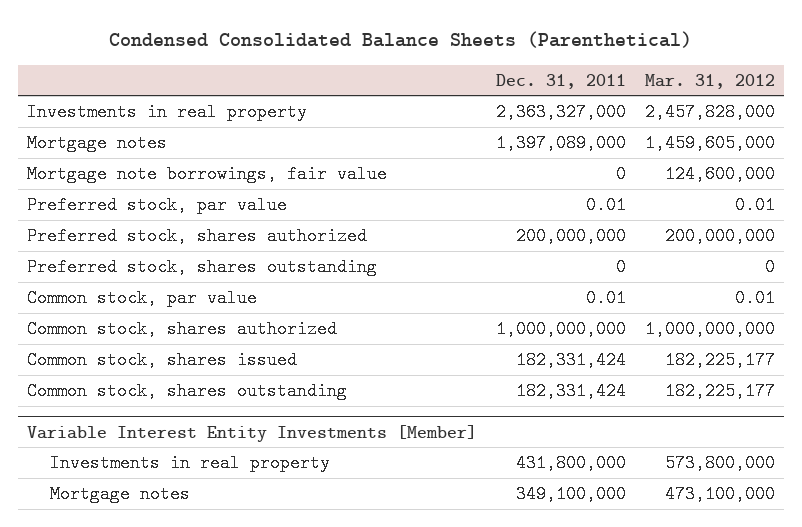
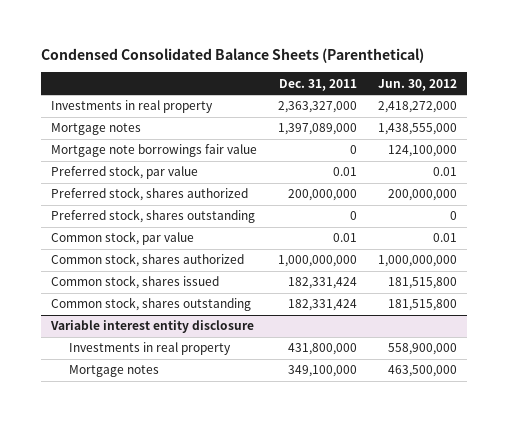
- | Dec. 31, 2011 | Mar. 31, 2012
+ | Dec. 31, 2011 | Jun. 30, 2012
- Mortgage note borrowings, fair value | 0 | 124,600,000
+ Mortgage note borrowings fair value | 0 | 124,100,000
- Variable Interest Entity Investments [Member]
+ Variable interest entity disclosure

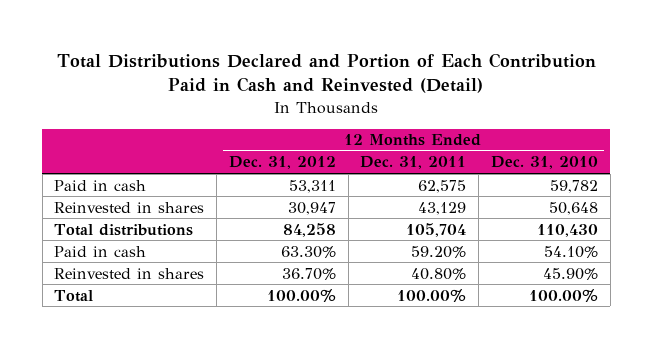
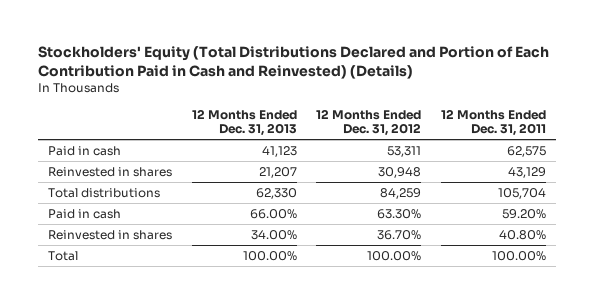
- Total Distributions Declared and Portion of Each Contribution Paid in Cash and Reinvested (Detail)
+ Stockholders' Equity (Total Distributions Declared and Portion of Each Contribution Paid in Cash and Reinvested) (Details)
- | 12 Months Ended Dec. 31, 2012 | 12 Months Ended Dec. 31, 2011 | 12 Months Ended Dec. 31, 2010
+ | 12 Months Ended Dec. 31, 2013 | 12 Months Ended Dec. 31, 2012 | 12 Months Ended Dec. 31, 2011
- Reinvested in shares | 30,947 | 43,129 | 50,648
- Total distributions | 84,258 | 105,704 | 110,430
+ Reinvested in shares | 21,207 | 30,948 | 43,129
+ Total distributions | 62,330 | 84,259 | 105,704

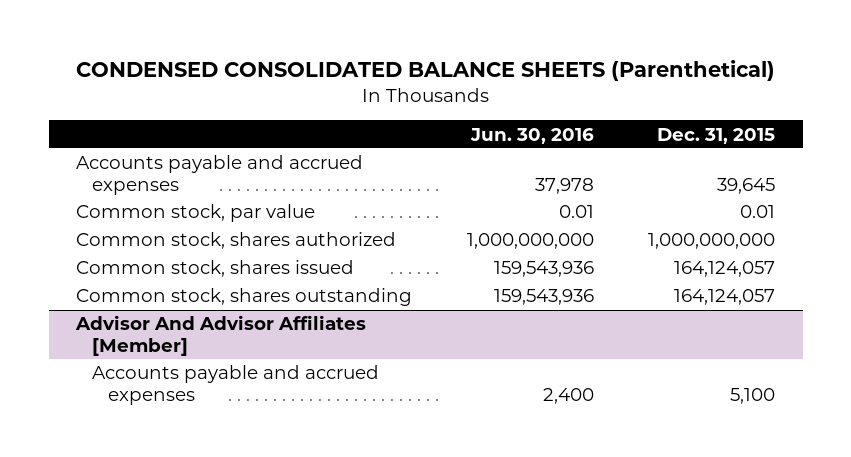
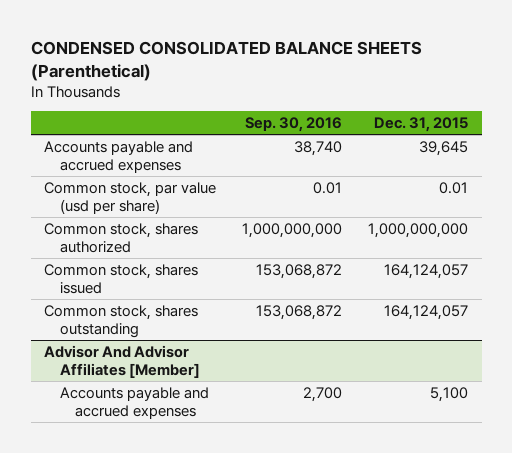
- | Jun. 30, 2016 | Dec. 31, 2015
+ | Sep. 30, 2016 | Dec. 31, 2015
- Common stock, par value | 0.01 | 0.01
+ Common stock, par value (usd per share) | 0.01 | 0.01

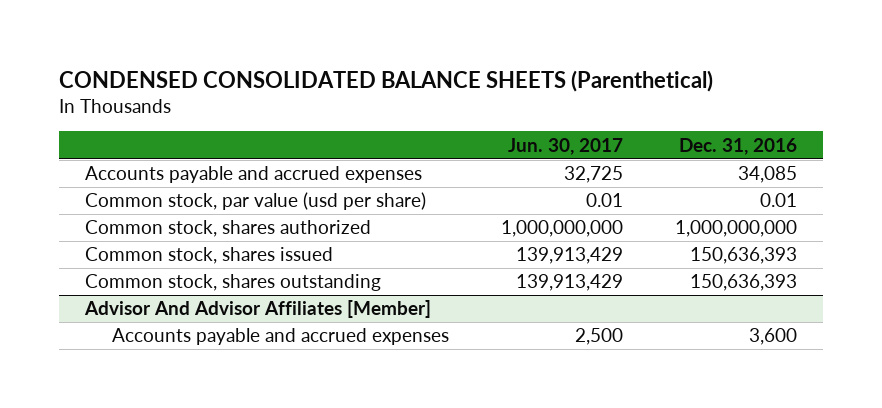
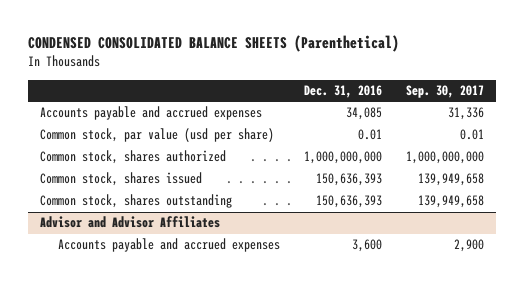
- | Jun. 30, 2017 | Dec. 31, 2016
+ | Dec. 31, 2016 | Sep. 30, 2017
- Advisor And Advisor Affiliates [Member]
+ Advisor and Advisor Affiliates

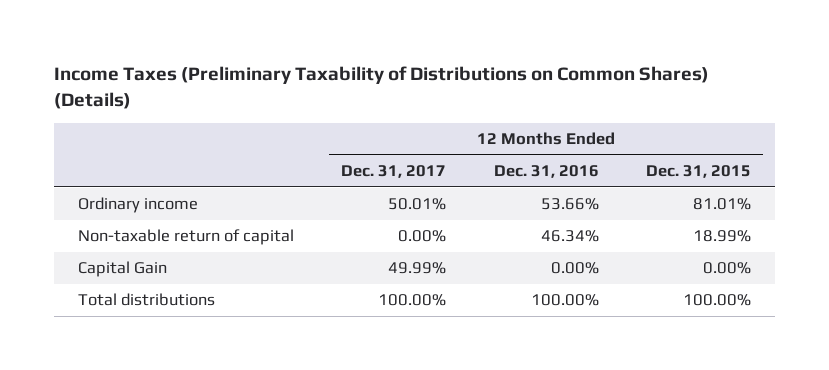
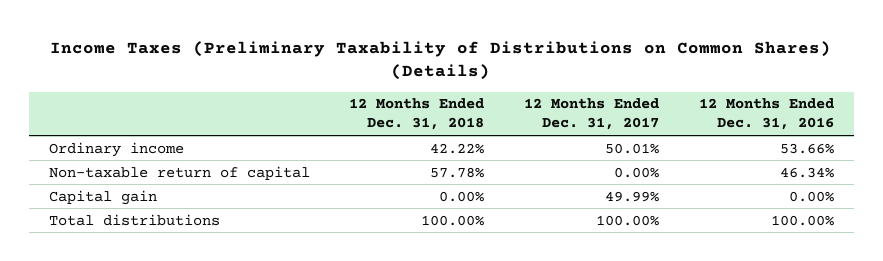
- | 12 Months Ended Dec. 31, 2017 | 12 Months Ended Dec. 31, 2016 | 12 Months Ended Dec. 31, 2015
+ | 12 Months Ended Dec. 31, 2018 | 12 Months Ended Dec. 31, 2017 | 12 Months Ended Dec. 31, 2016
- Capital Gain | 49.99% | 0.00% | 0.00%
+ Capital gain | 0.00% | 49.99% | 0.00%

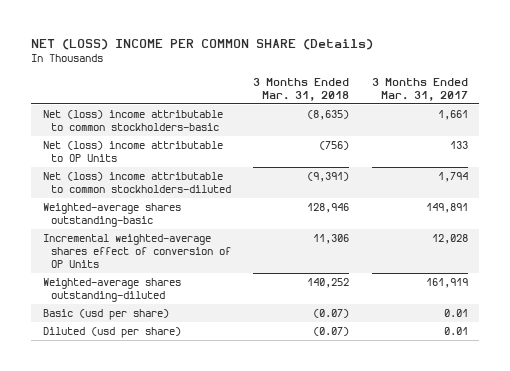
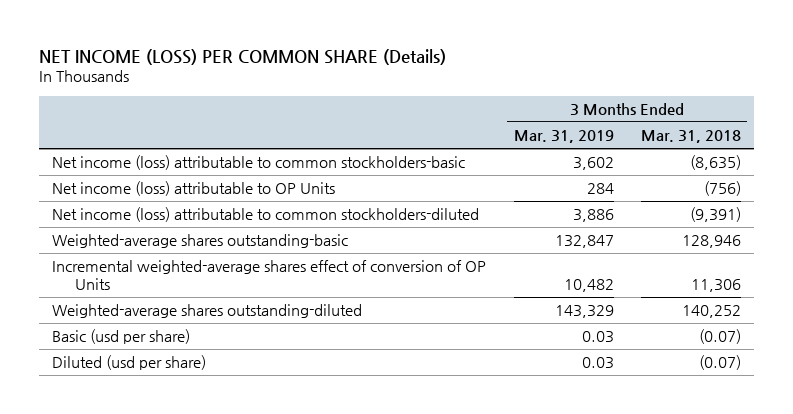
- NET (LOSS) INCOME PER COMMON SHARE (Details)
+ NET INCOME (LOSS) PER COMMON SHARE (Details)
- | 3 Months Ended Mar. 31, 2018 | 3 Months Ended Mar. 31, 2017
+ | 3 Months Ended Mar. 31, 2019 | 3 Months Ended Mar. 31, 2018
- Net (loss) income attributable to common stockholders-basic | (8,635) | 1,661
- Net (loss) income attributable to OP Units | (756) | 133
- Net (loss) income attributable to common stockholders-diluted | (9,391) | 1,794
+ Net income (loss) attributable to common stockholders-basic | 3,602 | (8,635)
+ Net income (loss) attributable to OP Units | 284 | (756)
+ Net income (loss) attributable to common stockholders-diluted | 3,886 | (9,391)

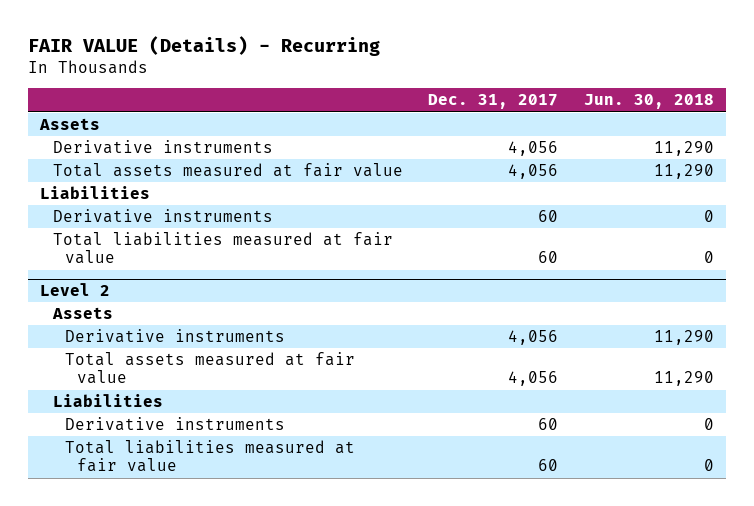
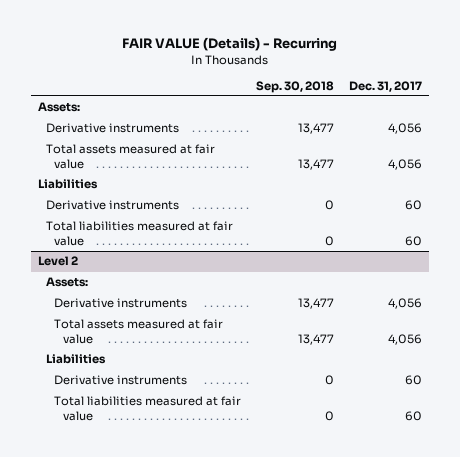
- | Dec. 31, 2017 | Jun. 30, 2018
+ | Sep. 30, 2018 | Dec. 31, 2017
- Assets
+ Assets:
@ Level 2
- Assets
+ Assets:

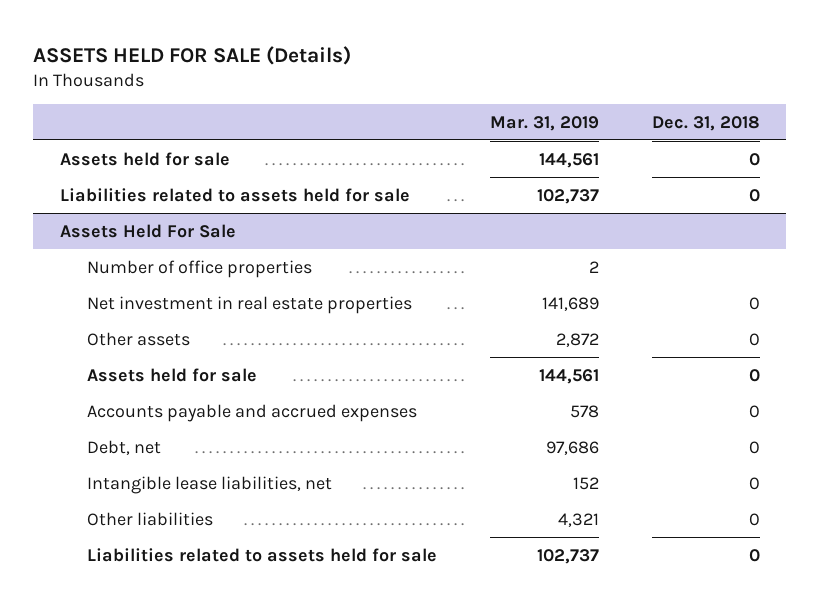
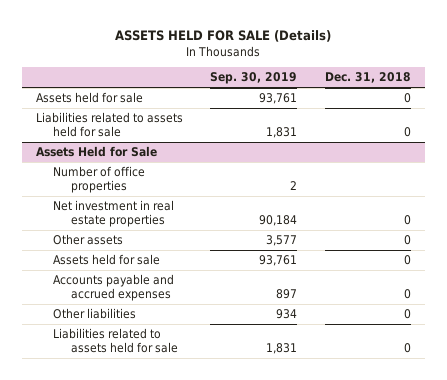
- | Mar. 31, 2019 | Dec. 31, 2018
+ | Sep. 30, 2019 | Dec. 31, 2018
- Assets Held For Sale
+ Assets Held for Sale
- Debt, net | 97,686 | 0
- Intangible lease liabilities, net | 152 | 0

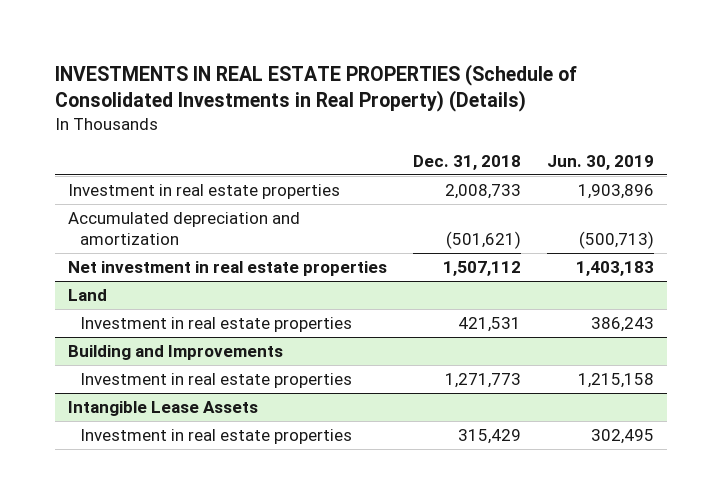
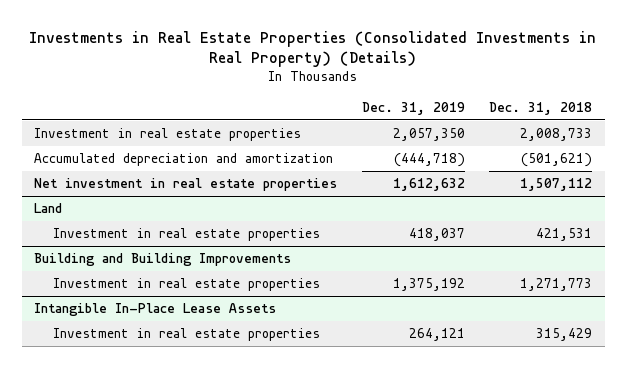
- INVESTMENTS IN REAL ESTATE PROPERTIES (Schedule of Consolidated Investments in Real Property) (Details)
+ Investments in Real Estate Properties (Consolidated Investments in Real Property) (Details)
- | Dec. 31, 2018 | Jun. 30, 2019
+ | Dec. 31, 2019 | Dec. 31, 2018
- Building and Improvements
+ Building and Building Improvements
- Intangible Lease Assets
+ Intangible In-Place Lease Assets

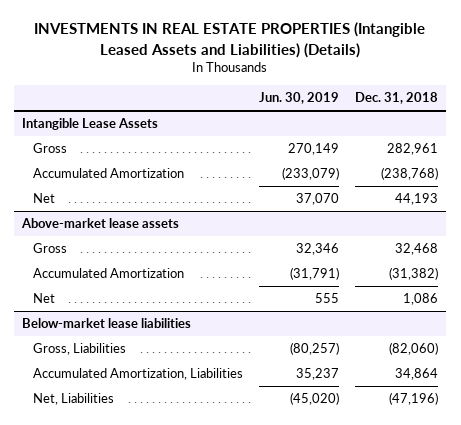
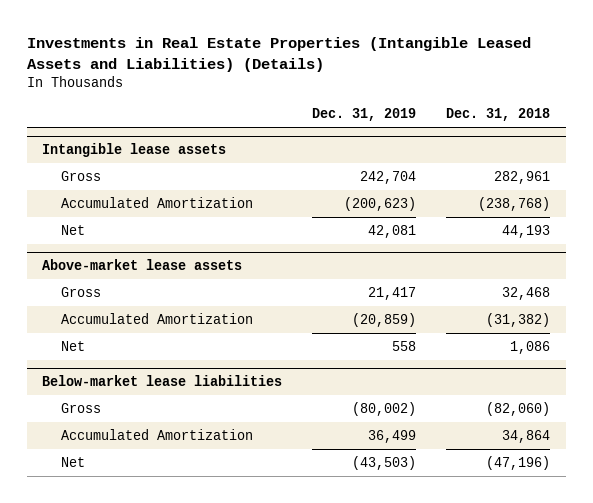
- INVESTMENTS IN REAL ESTATE PROPERTIES (Intangible Leased Assets and Liabilities) (Details)
+ Investments in Real Estate Properties (Intangible Leased Assets and Liabilities) (Details)
- | Jun. 30, 2019 | Dec. 31, 2018
+ | Dec. 31, 2019 | Dec. 31, 2018
- Intangible Lease Assets
+ Intangible lease assets
@ Below-market lease liabilities
- Gross, Liabilities | (80,257) | (82,060)
- Accumulated Amortization, Liabilities | 35,237 | 34,864
- Net, Liabilities | (45,020) | (47,196)
+ Gross | (80,002) | (82,060)
+ Accumulated Amortization | 36,499 | 34,864
+ Net | (43,503) | (47,196)

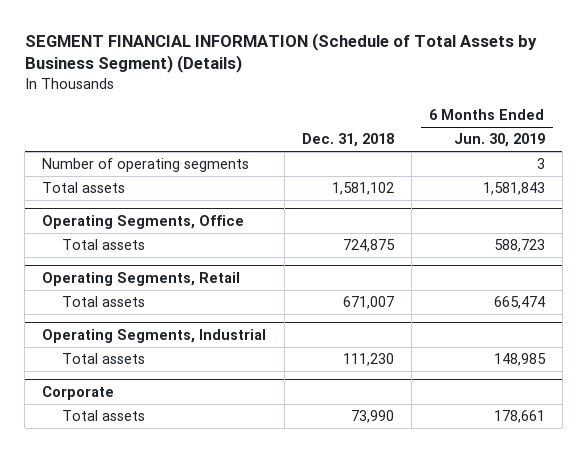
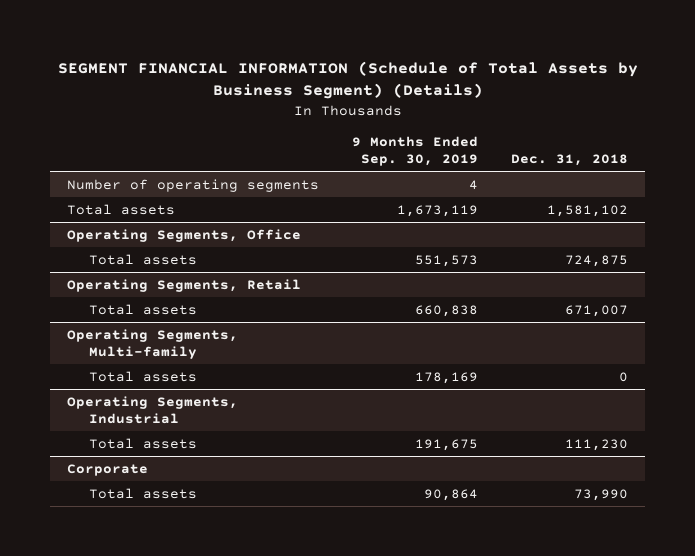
- | Dec. 31, 2018 | 6 Months Ended Jun. 30, 2019
+ | 9 Months Ended Sep. 30, 2019 | Dec. 31, 2018
+ Operating Segments, Multi-family
+ Total assets | 178,169 | 0

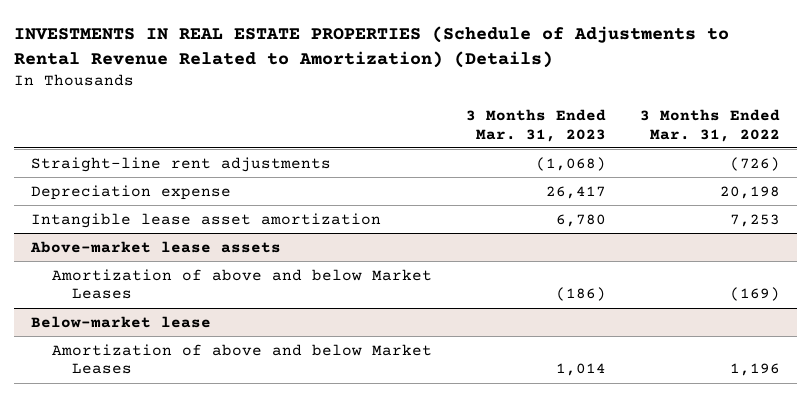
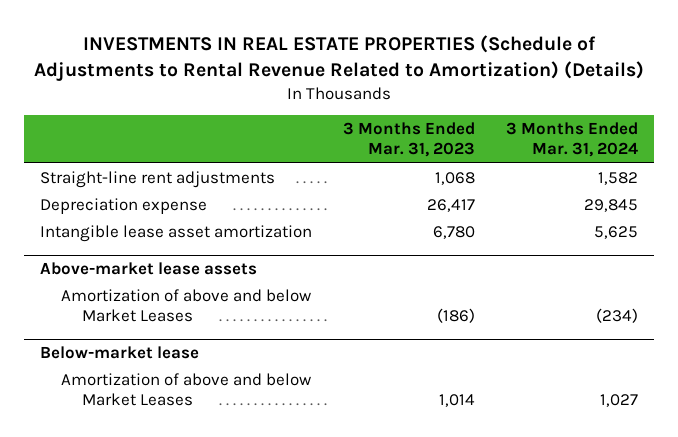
- | 3 Months Ended Mar. 31, 2023 | 3 Months Ended Mar. 31, 2022
+ | 3 Months Ended Mar. 31, 2023 | 3 Months Ended Mar. 31, 2024
- Straight-line rent adjustments | (1,068) | (726)
+ Straight-line rent adjustments | 1,068 | 1,582

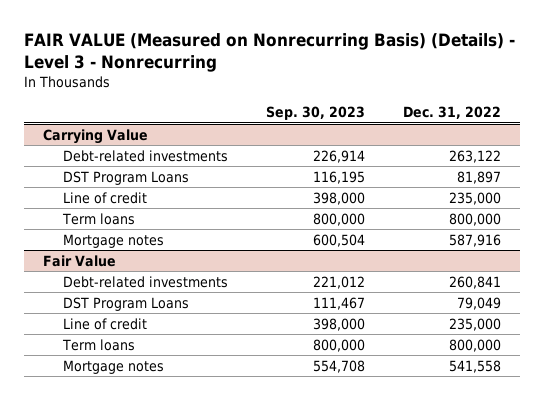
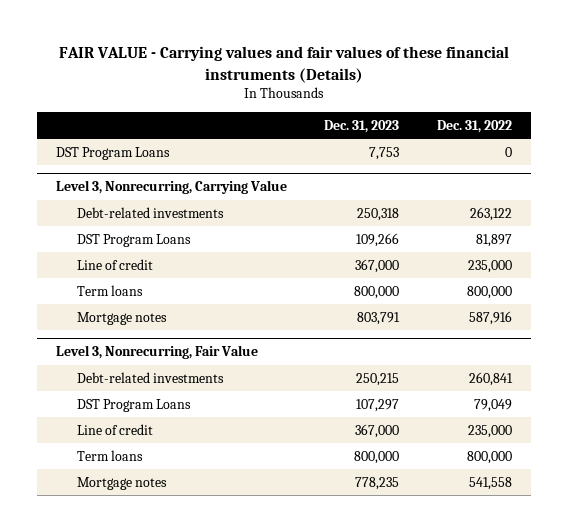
- FAIR VALUE (Measured on Nonrecurring Basis) (Details) - Level 3 - Nonrecurring
+ FAIR VALUE - Carrying values and fair values of these financial instruments (Details)
- | Sep. 30, 2023 | Dec. 31, 2022
+ | Dec. 31, 2023 | Dec. 31, 2022
- Carrying Value
+ DST Program Loans | 7,753 | 0
+ Level 3, Nonrecurring, Carrying Value
- Fair Value
+ Level 3, Nonrecurring, Fair Value

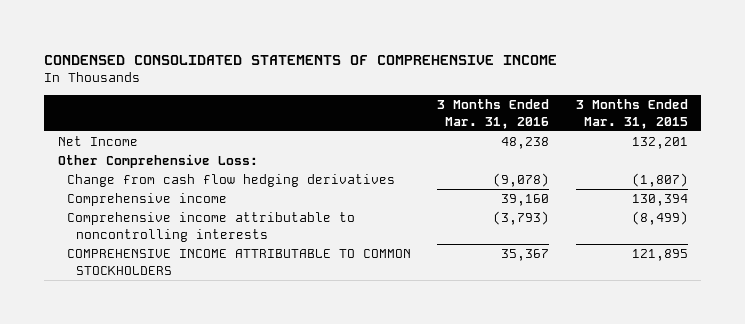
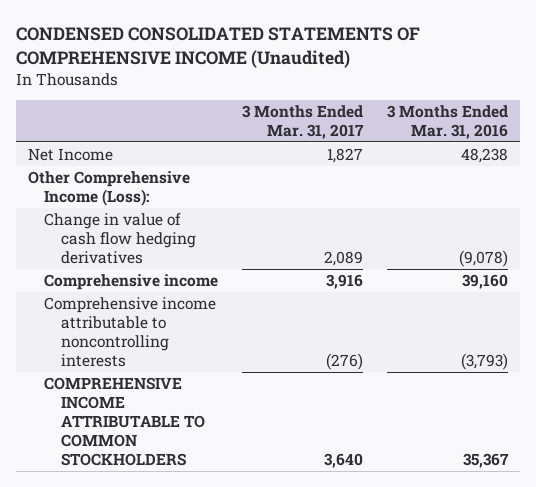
- CONDENSED CONSOLIDATED STATEMENTS OF COMPREHENSIVE INCOME
+ CONDENSED CONSOLIDATED STATEMENTS OF COMPREHENSIVE INCOME (Unaudited)
- | 3 Months Ended Mar. 31, 2016 | 3 Months Ended Mar. 31, 2015
+ | 3 Months Ended Mar. 31, 2017 | 3 Months Ended Mar. 31, 2016
- Other Comprehensive Loss:
- Change from cash flow hedging derivatives | (9,078) | (1,807)
+ Other Comprehensive Income (Loss):
+ Change in value of cash flow hedging derivatives | 2,089 | (9,078)

